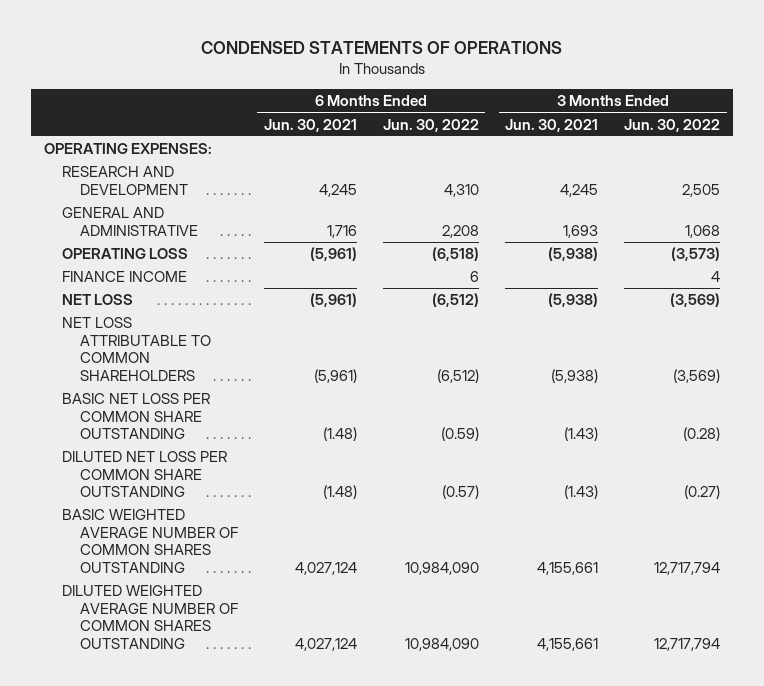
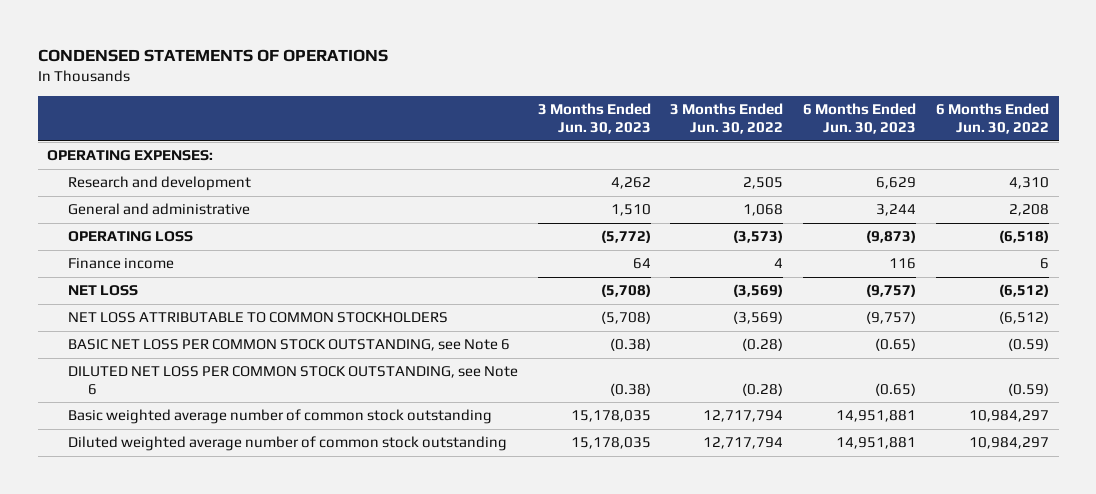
- | 6 Months Ended Jun. 30, 2021 | 6 Months Ended Jun. 30, 2022 | 3 Months Ended Jun. 30, 2021 | 3 Months Ended Jun. 30, 2022
+ | 3 Months Ended Jun. 30, 2023 | 3 Months Ended Jun. 30, 2022 | 6 Months Ended Jun. 30, 2023 | 6 Months Ended Jun. 30, 2022
- RESEARCH AND DEVELOPMENT | 4,245 | 4,310 | 4,245 | 2,505
- GENERAL AND ADMINISTRATIVE | 1,716 | 2,208 | 1,693 | 1,068
+ Research and development | 4,262 | 2,505 | 6,629 | 4,310
+ General and administrative | 1,510 | 1,068 | 3,244 | 2,208
- FINANCE INCOME | | 6 | | 4
+ Finance income | 64 | 4 | 116 | 6
- NET LOSS ATTRIBUTABLE TO COMMON SHAREHOLDERS | (5,961) | (6,512) | (5,938) | (3,569)
- BASIC NET LOSS PER COMMON SHARE OUTSTANDING | (1.48) | (0.59) | (1.43) | (0.28)
- DILUTED NET LOSS PER COMMON SHARE OUTSTANDING | (1.48) | (0.57) | (1.43) | (0.27)
- BASIC WEIGHTED AVERAGE NUMBER OF COMMON SHARES OUTSTANDING | 4,027,124 | 10,984,090 | 4,155,661 | 12,717,794
- DILUTED WEIGHTED AVERAGE NUMBER OF COMMON SHARES OUTSTANDING | 4,027,124 | 10,984,090 | 4,155,661 | 12,717,794
+ NET LOSS ATTRIBUTABLE TO COMMON STOCKHOLDERS | (5,708) | (3,569) | (9,757) | (6,512)
+ BASIC NET LOSS PER COMMON STOCK OUTSTANDING, see Note 6 | (0.38) | (0.28) | (0.65) | (0.59)
+ DILUTED NET LOSS PER COMMON STOCK OUTSTANDING, see Note 6 | (0.38) | (0.28) | (0.65) | (0.59)
+ Basic weighted average number of common stock outstanding | 15,178,035 | 12,717,794 | 14,951,881 | 10,984,297
+ Diluted weighted average number of common stock outstanding | 15,178,035 | 12,717,794 | 14,951,881 | 10,984,297

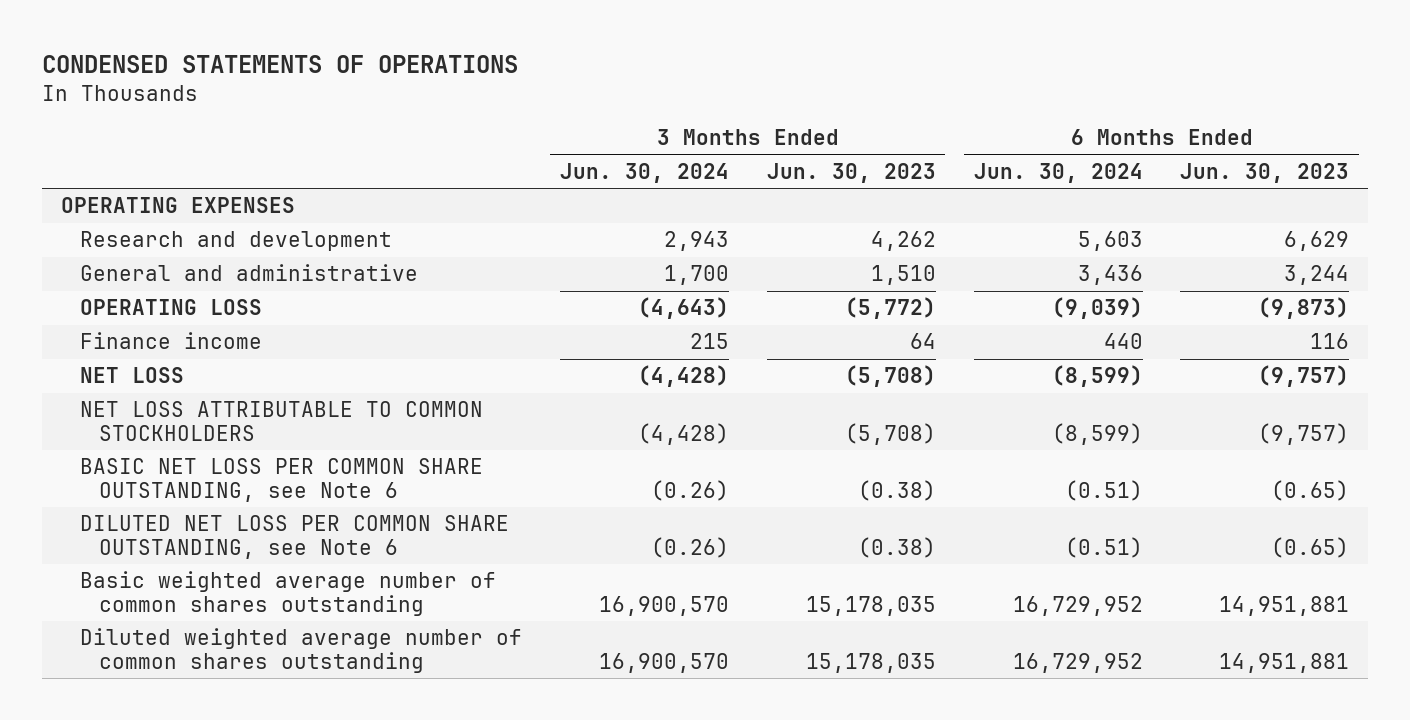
- | 3 Months Ended Jun. 30, 2023 | 3 Months Ended Jun. 30, 2022 | 6 Months Ended Jun. 30, 2023 | 6 Months Ended Jun. 30, 2022
+ | 3 Months Ended Jun. 30, 2024 | 3 Months Ended Jun. 30, 2023 | 6 Months Ended Jun. 30, 2024 | 6 Months Ended Jun. 30, 2023
- OPERATING EXPENSES:
+ OPERATING EXPENSES
- BASIC NET LOSS PER COMMON STOCK OUTSTANDING, see Note 6 | (0.38) | (0.28) | (0.65) | (0.59)
- DILUTED NET LOSS PER COMMON STOCK OUTSTANDING, see Note 6 | (0.38) | (0.28) | (0.65) | (0.59)
- Basic weighted average number of common stock outstanding | 15,178,035 | 12,717,794 | 14,951,881 | 10,984,297
- Diluted weighted average number of common stock outstanding | 15,178,035 | 12,717,794 | 14,951,881 | 10,984,297
+ BASIC NET LOSS PER COMMON SHARE OUTSTANDING, see Note 6 | (0.26) | (0.38) | (0.51) | (0.65)
+ DILUTED NET LOSS PER COMMON SHARE OUTSTANDING, see Note 6 | (0.26) | (0.38) | (0.51) | (0.65)
+ Basic weighted average number of common shares outstanding | 16,900,570 | 15,178,035 | 16,729,952 | 14,951,881
+ Diluted weighted average number of common shares outstanding | 16,900,570 | 15,178,035 | 16,729,952 | 14,951,881

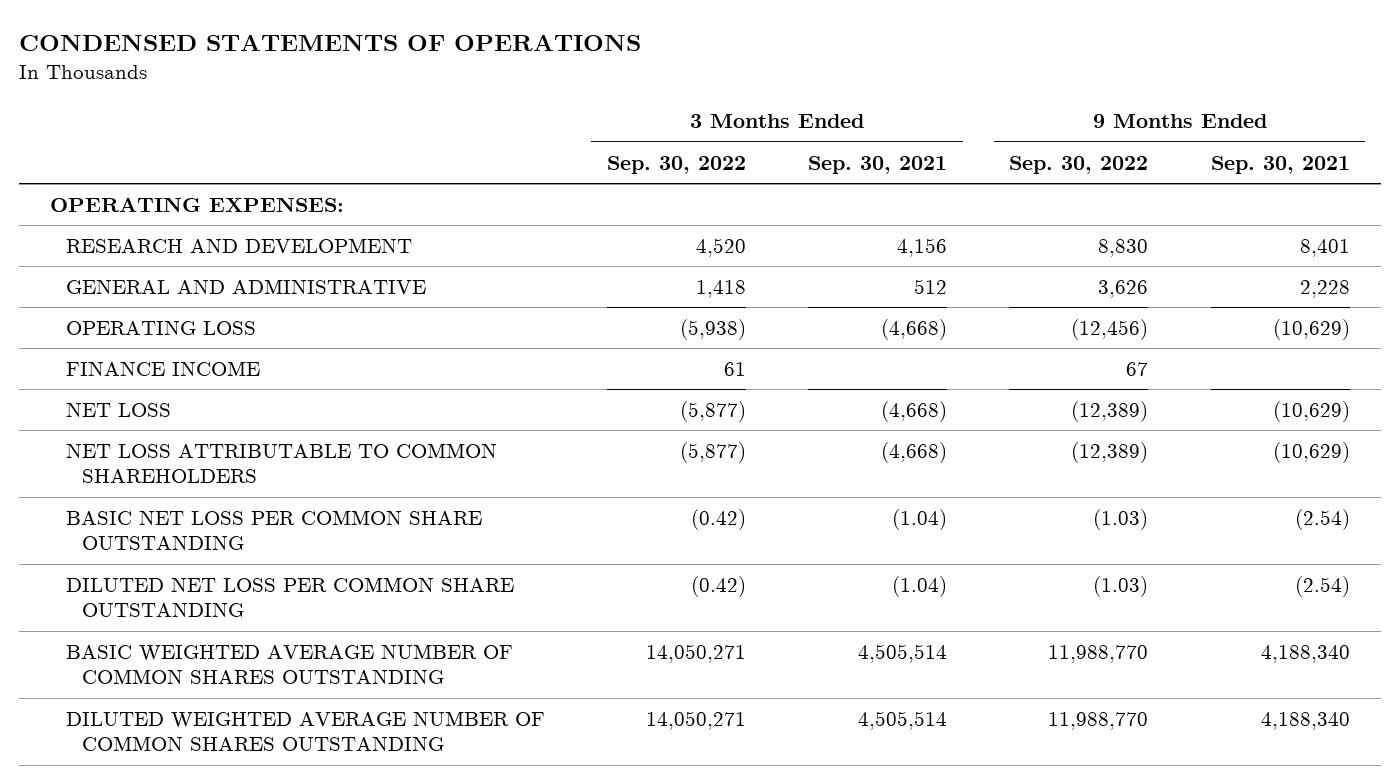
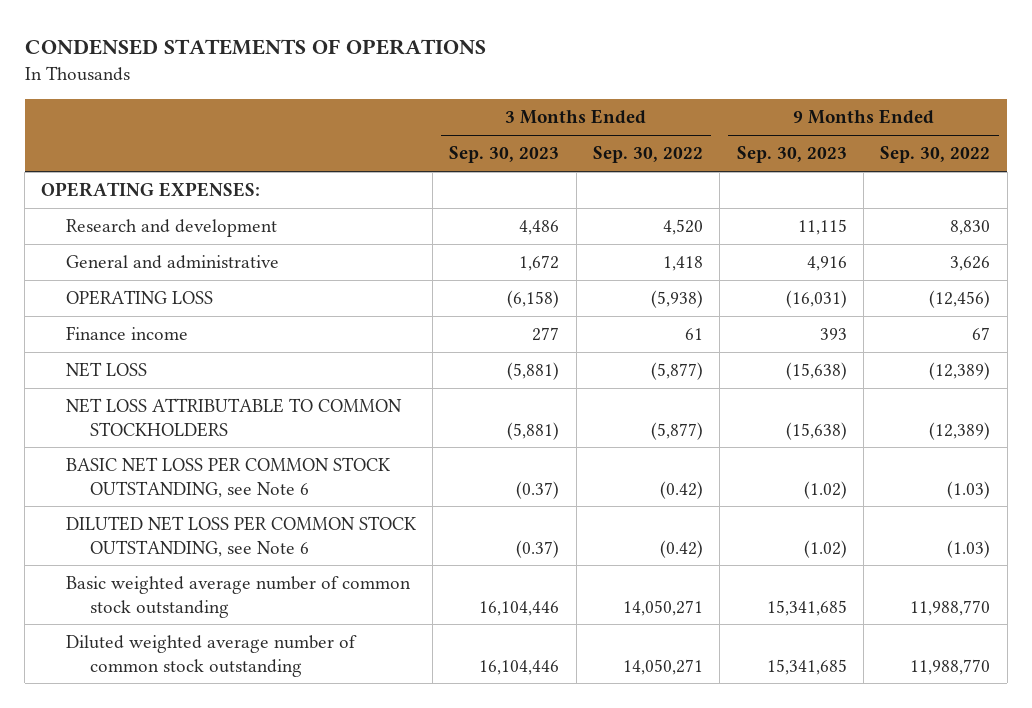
- | 3 Months Ended Sep. 30, 2022 | 3 Months Ended Sep. 30, 2021 | 9 Months Ended Sep. 30, 2022 | 9 Months Ended Sep. 30, 2021
+ | 3 Months Ended Sep. 30, 2023 | 3 Months Ended Sep. 30, 2022 | 9 Months Ended Sep. 30, 2023 | 9 Months Ended Sep. 30, 2022
- RESEARCH AND DEVELOPMENT | 4,520 | 4,156 | 8,830 | 8,401
- GENERAL AND ADMINISTRATIVE | 1,418 | 512 | 3,626 | 2,228
+ Research and development | 4,486 | 4,520 | 11,115 | 8,830
+ General and administrative | 1,672 | 1,418 | 4,916 | 3,626
- FINANCE INCOME | 61 | | 67 |
+ Finance income | 277 | 61 | 393 | 67
- NET LOSS ATTRIBUTABLE TO COMMON SHAREHOLDERS | (5,877) | (4,668) | (12,389) | (10,629)
- BASIC NET LOSS PER COMMON SHARE OUTSTANDING | (0.42) | (1.04) | (1.03) | (2.54)
- DILUTED NET LOSS PER COMMON SHARE OUTSTANDING | (0.42) | (1.04) | (1.03) | (2.54)
- BASIC WEIGHTED AVERAGE NUMBER OF COMMON SHARES OUTSTANDING | 14,050,271 | 4,505,514 | 11,988,770 | 4,188,340
- DILUTED WEIGHTED AVERAGE NUMBER OF COMMON SHARES OUTSTANDING | 14,050,271 | 4,505,514 | 11,988,770 | 4,188,340
+ NET LOSS ATTRIBUTABLE TO COMMON STOCKHOLDERS | (5,881) | (5,877) | (15,638) | (12,389)
+ BASIC NET LOSS PER COMMON STOCK OUTSTANDING, see Note 6 | (0.37) | (0.42) | (1.02) | (1.03)
+ DILUTED NET LOSS PER COMMON STOCK OUTSTANDING, see Note 6 | (0.37) | (0.42) | (1.02) | (1.03)
+ Basic weighted average number of common stock outstanding | 16,104,446 | 14,050,271 | 15,341,685 | 11,988,770
+ Diluted weighted average number of common stock outstanding | 16,104,446 | 14,050,271 | 15,341,685 | 11,988,770

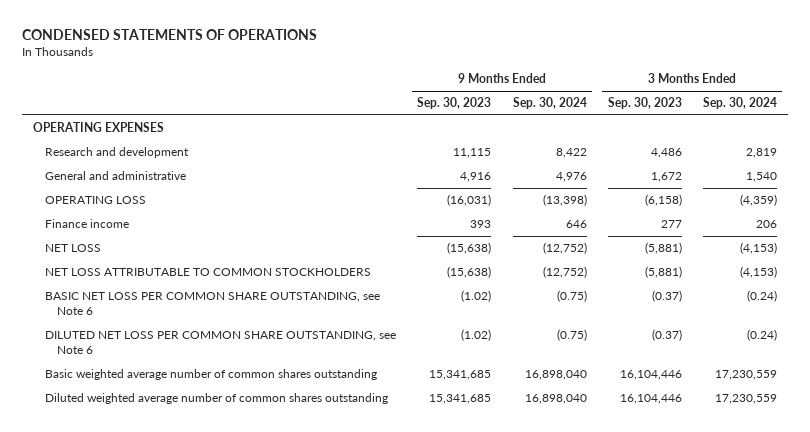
- | 3 Months Ended Sep. 30, 2023 | 3 Months Ended Sep. 30, 2022 | 9 Months Ended Sep. 30, 2023 | 9 Months Ended Sep. 30, 2022
+ | 9 Months Ended Sep. 30, 2023 | 9 Months Ended Sep. 30, 2024 | 3 Months Ended Sep. 30, 2023 | 3 Months Ended Sep. 30, 2024
- OPERATING EXPENSES:
+ OPERATING EXPENSES
- BASIC NET LOSS PER COMMON STOCK OUTSTANDING, see Note 6 | (0.37) | (0.42) | (1.02) | (1.03)
- DILUTED NET LOSS PER COMMON STOCK OUTSTANDING, see Note 6 | (0.37) | (0.42) | (1.02) | (1.03)
- Basic weighted average number of common stock outstanding | 16,104,446 | 14,050,271 | 15,341,685 | 11,988,770
- Diluted weighted average number of common stock outstanding | 16,104,446 | 14,050,271 | 15,341,685 | 11,988,770
+ BASIC NET LOSS PER COMMON SHARE OUTSTANDING, see Note 6 | (1.02) | (0.75) | (0.37) | (0.24)
+ DILUTED NET LOSS PER COMMON SHARE OUTSTANDING, see Note 6 | (1.02) | (0.75) | (0.37) | (0.24)
+ Basic weighted average number of common shares outstanding | 15,341,685 | 16,898,040 | 16,104,446 | 17,230,559
+ Diluted weighted average number of common shares outstanding | 15,341,685 | 16,898,040 | 16,104,446 | 17,230,559

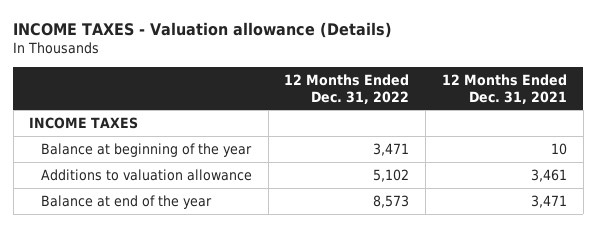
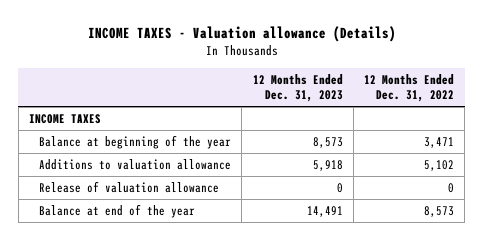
- | 12 Months Ended Dec. 31, 2022 | 12 Months Ended Dec. 31, 2021
+ | 12 Months Ended Dec. 31, 2023 | 12 Months Ended Dec. 31, 2022
+ Release of valuation allowance | 0 | 0

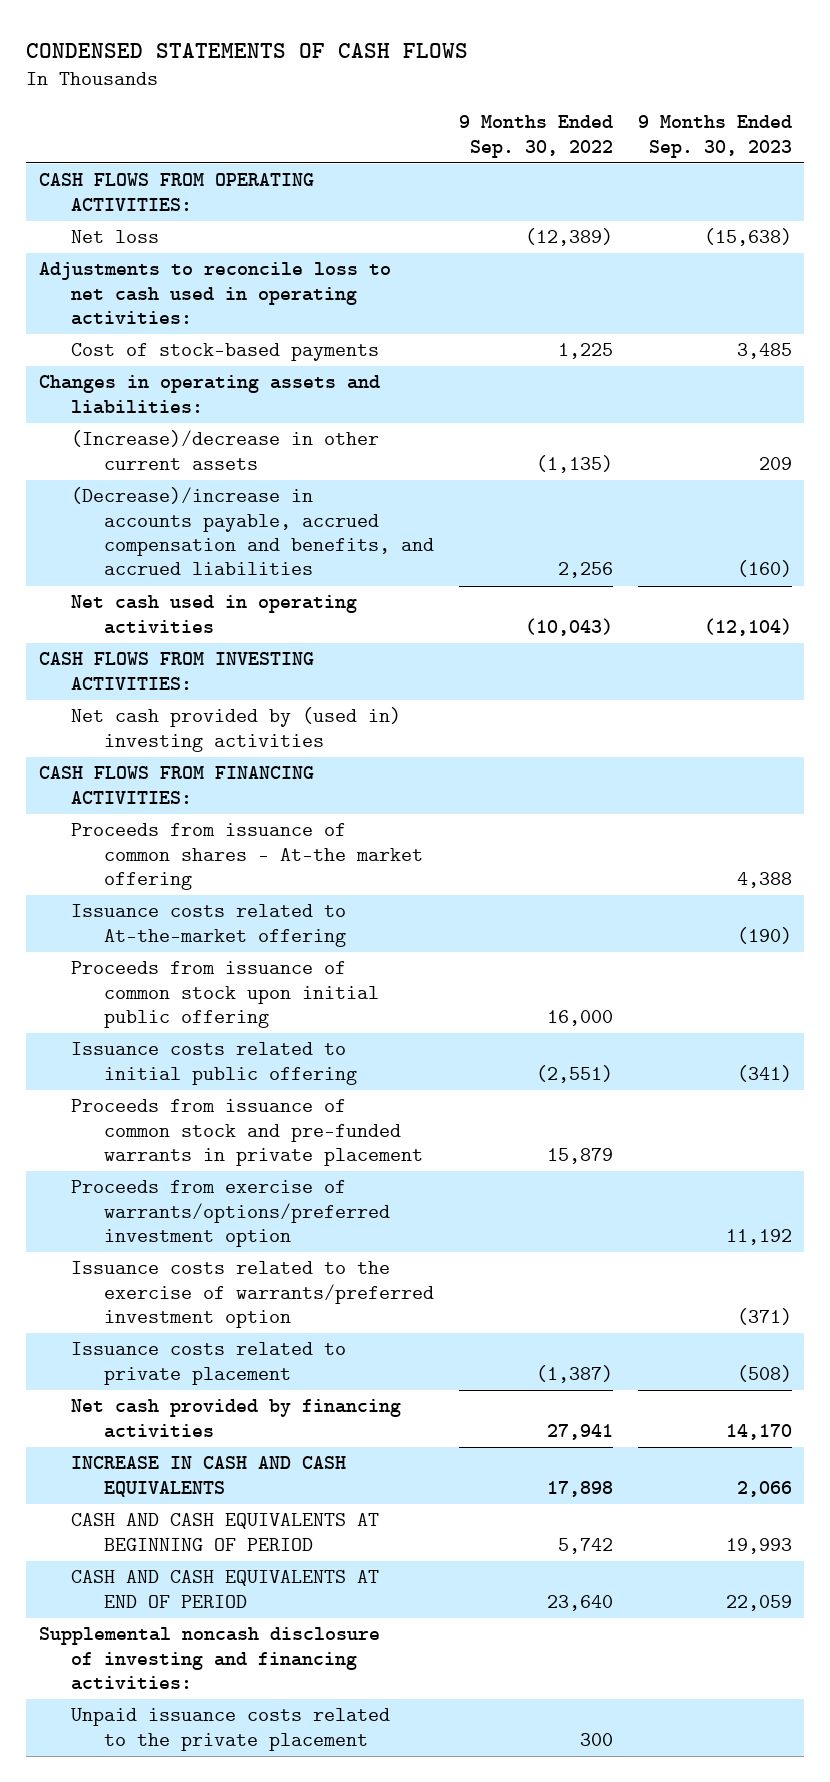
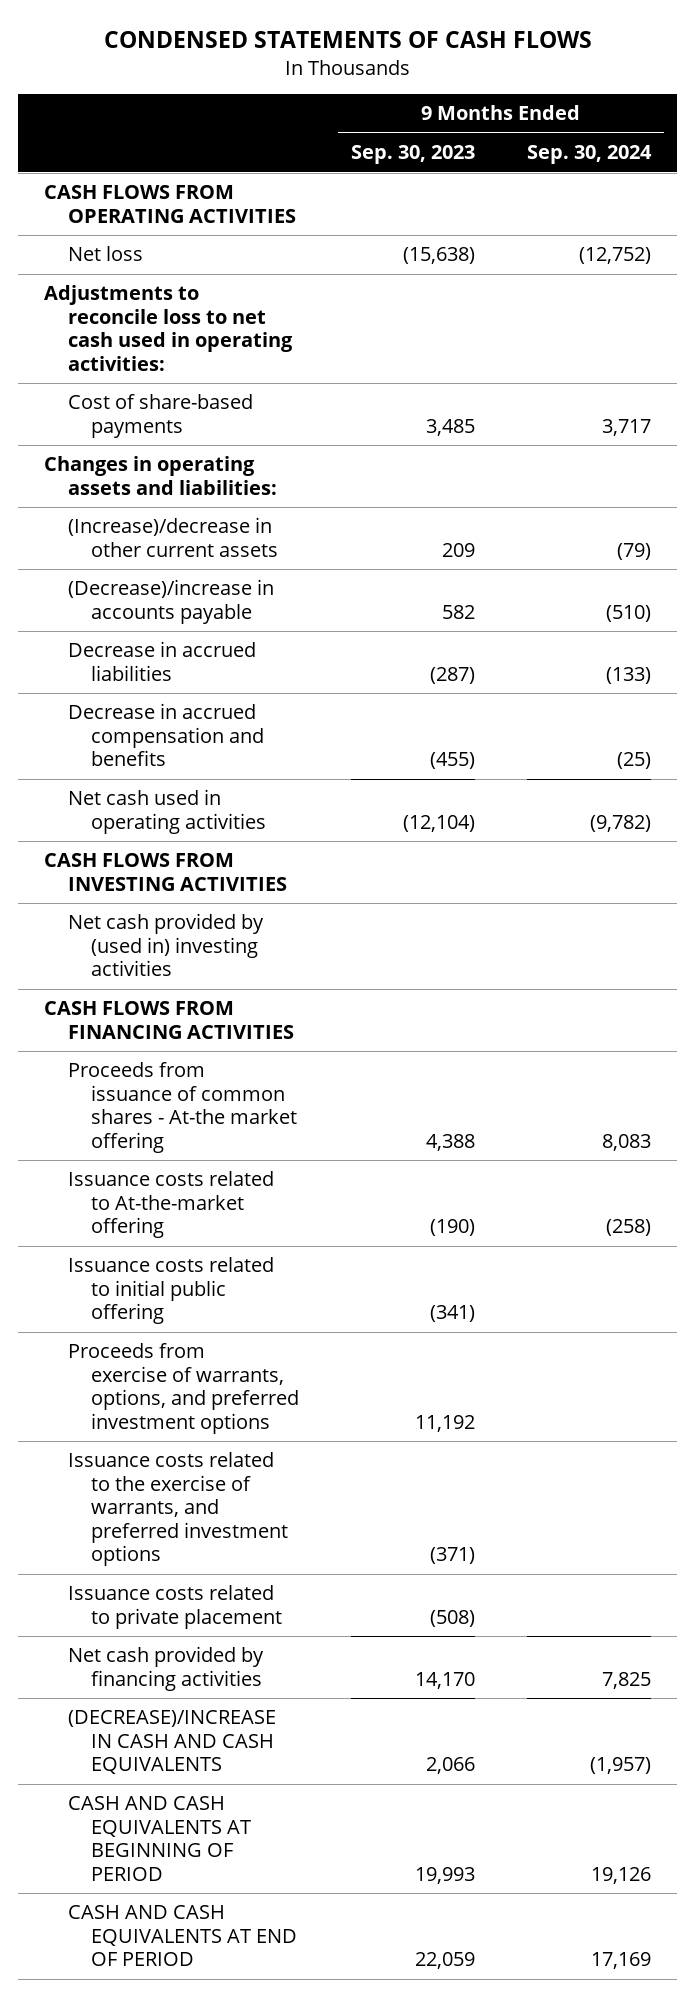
- | 9 Months Ended Sep. 30, 2022 | 9 Months Ended Sep. 30, 2023
+ | 9 Months Ended Sep. 30, 2023 | 9 Months Ended Sep. 30, 2024
- CASH FLOWS FROM OPERATING ACTIVITIES:
+ CASH FLOWS FROM OPERATING ACTIVITIES
- Cost of stock-based payments | 1,225 | 3,485
+ Cost of share-based payments | 3,485 | 3,717
- (Decrease)/increase in accounts payable, accrued compensation and benefits, and accrued liabilities | 2,256 | (160)
+ (Decrease)/increase in accounts payable | 582 | (510)
+ Decrease in accrued liabilities | (287) | (133)
+ Decrease in accrued compensation and benefits | (455) | (25)
- CASH FLOWS FROM INVESTING ACTIVITIES:
+ CASH FLOWS FROM INVESTING ACTIVITIES
- CASH FLOWS FROM FINANCING ACTIVITIES:
+ CASH FLOWS FROM FINANCING ACTIVITIES
- Proceeds from issuance of common stock upon initial public offering | 16,000 |
- Proceeds from issuance of common stock and pre-funded warrants in private placement | 15,879 |
- Proceeds from exercise of warrants/options/preferred investment option | | 11,192
- Issuance costs related to the exercise of warrants/preferred investment option | | (371)
+ Proceeds from exercise of warrants, options, and preferred investment options | 11,192 |
+ Issuance costs related to the exercise of warrants, and preferred investment options | (371) |
- INCREASE IN CASH AND CASH EQUIVALENTS | 17,898 | 2,066
+ (DECREASE)/INCREASE IN CASH AND CASH EQUIVALENTS | 2,066 | (1,957)
- Supplemental noncash disclosure of investing and financing activities:
- Unpaid issuance costs related to the private placement | 300 |

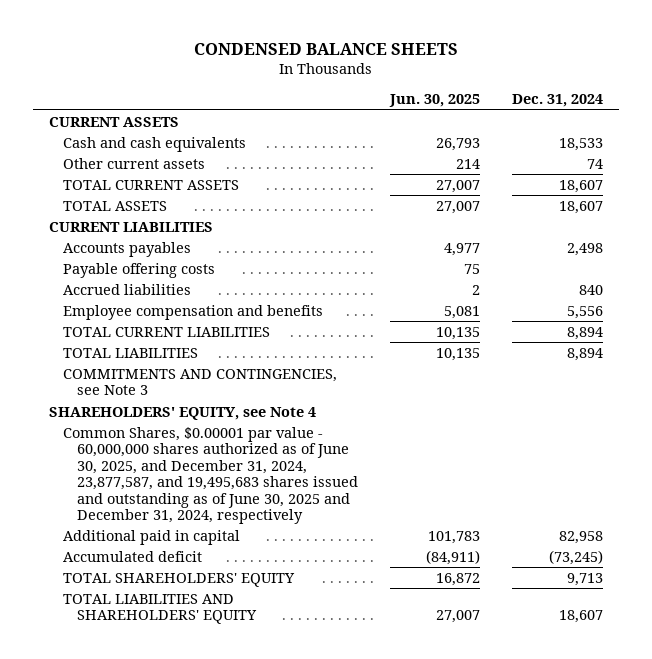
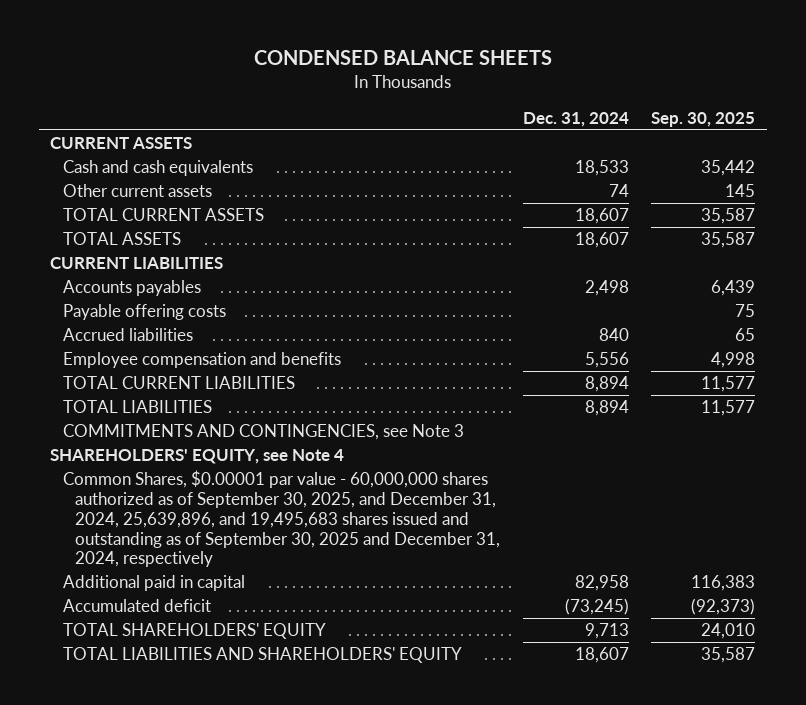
- | Jun. 30, 2025 | Dec. 31, 2024
+ | Dec. 31, 2024 | Sep. 30, 2025
- Common Shares, $0.00001 par value - 60,000,000 shares authorized as of June 30, 2025, and December 31, 2024, 23,877,587, and 19,495,683 shares issued and outstanding as of June 30, 2025 and December 31, 2024, respectively
+ Common Shares, $0.00001 par value - 60,000,000 shares authorized as of September 30, 2025, and December 31, 2024, 25,639,896, and 19,495,683 shares issued and outstanding as of September 30, 2025 and December 31, 2024, respectively

